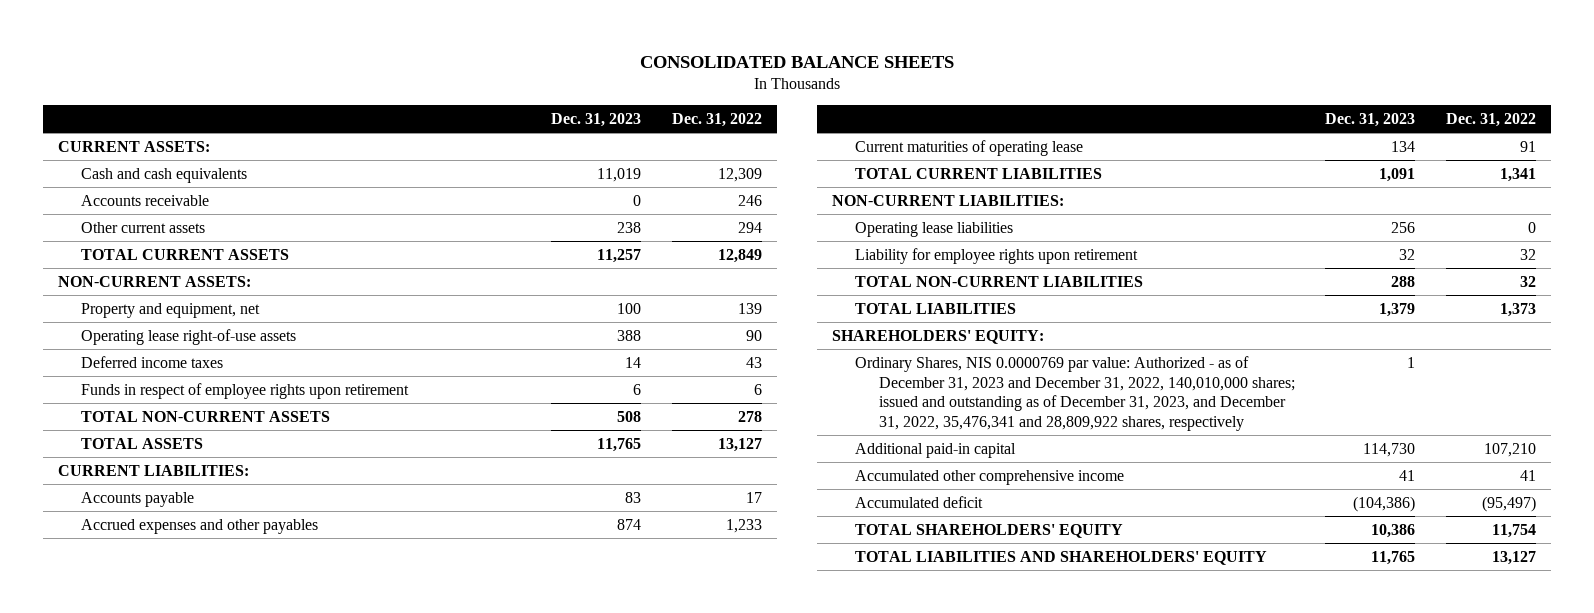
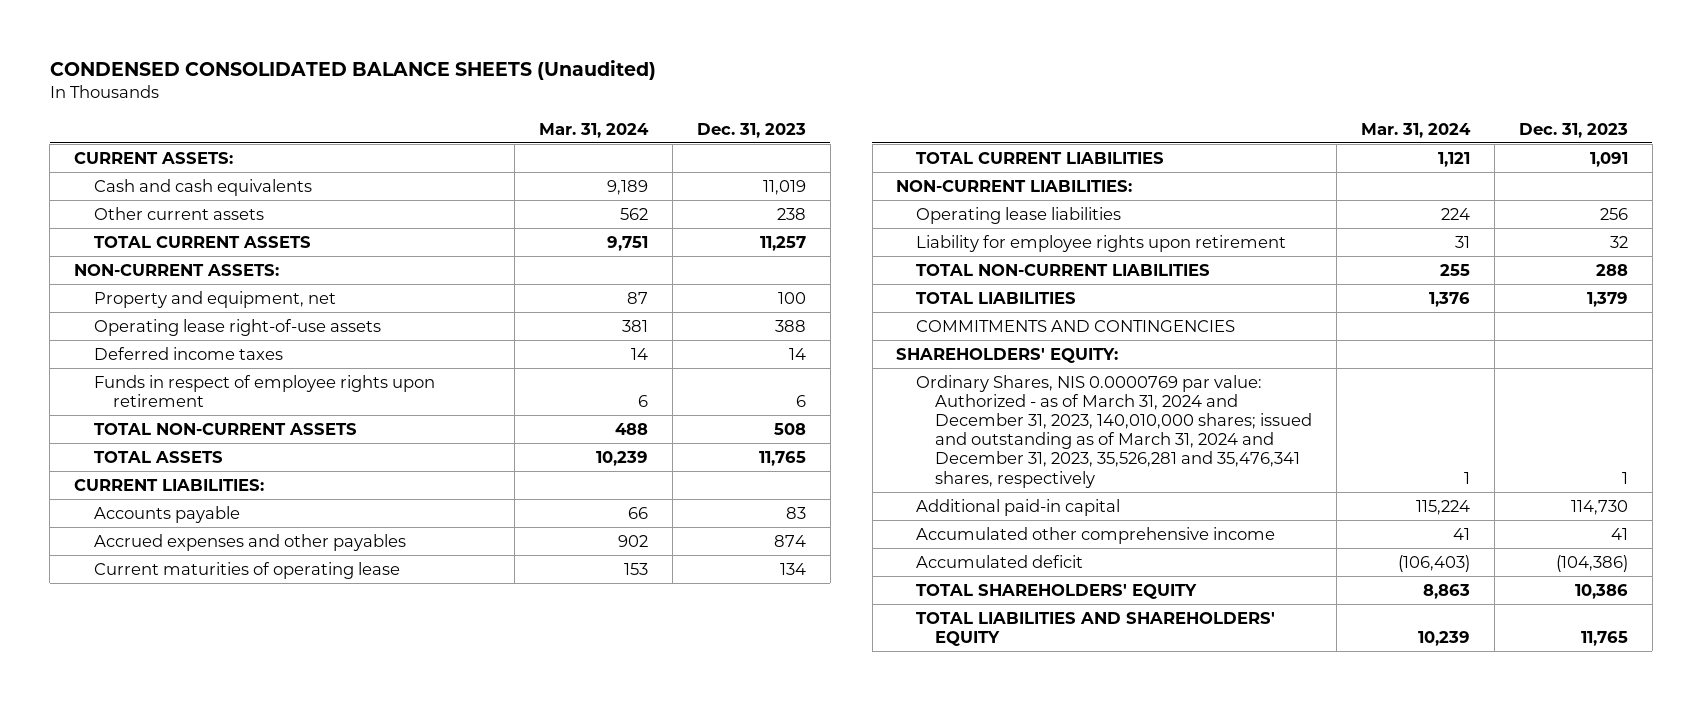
- CONSOLIDATED BALANCE SHEETS
+ CONDENSED CONSOLIDATED BALANCE SHEETS (Unaudited)
- | Dec. 31, 2023 | Dec. 31, 2022
+ | Mar. 31, 2024 | Dec. 31, 2023
- Accounts receivable | 0 | 246
+ COMMITMENTS AND CONTINGENCIES
- Ordinary Shares, NIS 0.0000769 par value: Authorized - as of December 31, 2023 and December 31, 2022, 140,010,000 shares; issued and outstanding as of December 31, 2023, and December 31, 2022, 35,476,341 and 28,809,922 shares, respectively | 1 |
+ Ordinary Shares, NIS 0.0000769 par value: Authorized - as of March 31, 2024 and December 31, 2023, 140,010,000 shares; issued and outstanding as of March 31, 2024 and December 31, 2023, 35,526,281 and 35,476,341 shares, respectively | 1 | 1

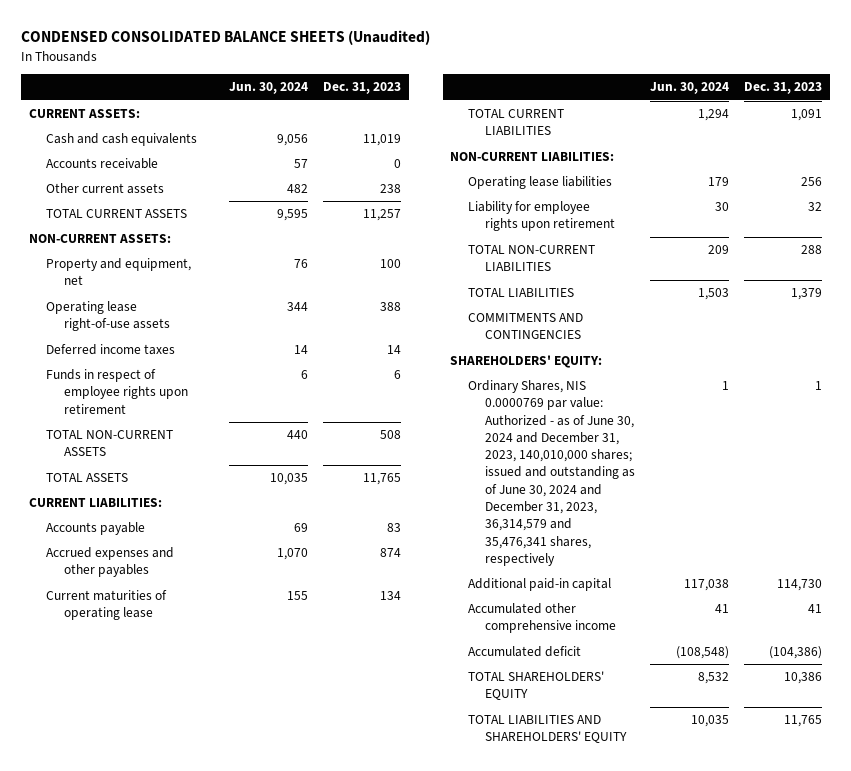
- | Mar. 31, 2024 | Dec. 31, 2023
+ | Jun. 30, 2024 | Dec. 31, 2023
+ Accounts receivable | 57 | 0
- Ordinary Shares, NIS 0.0000769 par value: Authorized - as of March 31, 2024 and December 31, 2023, 140,010,000 shares; issued and outstanding as of March 31, 2024 and December 31, 2023, 35,526,281 and 35,476,341 shares, respectively | 1 | 1
+ Ordinary Shares, NIS 0.0000769 par value: Authorized - as of June 30, 2024 and December 31, 2023, 140,010,000 shares; issued and outstanding as of June 30, 2024 and December 31, 2023, 36,314,579 and 35,476,341 shares, respectively | 1 | 1

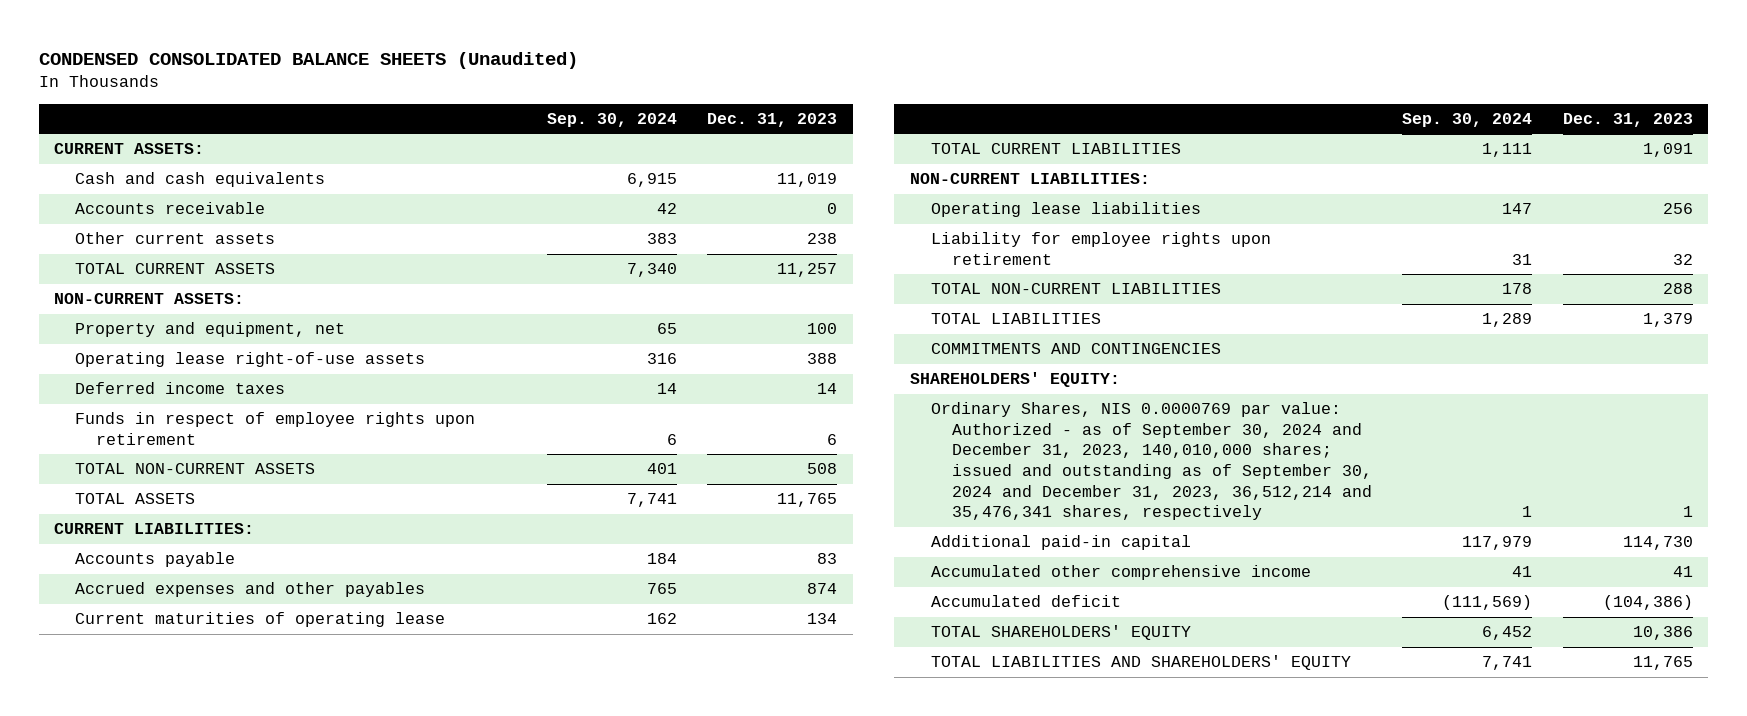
- | Jun. 30, 2024 | Dec. 31, 2023
+ | Sep. 30, 2024 | Dec. 31, 2023
- Ordinary Shares, NIS 0.0000769 par value: Authorized - as of June 30, 2024 and December 31, 2023, 140,010,000 shares; issued and outstanding as of June 30, 2024 and December 31, 2023, 36,314,579 and 35,476,341 shares, respectively | 1 | 1
+ Ordinary Shares, NIS 0.0000769 par value: Authorized - as of September 30, 2024 and December 31, 2023, 140,010,000 shares; issued and outstanding as of September 30, 2024 and December 31, 2023, 36,512,214 and 35,476,341 shares, respectively | 1 | 1

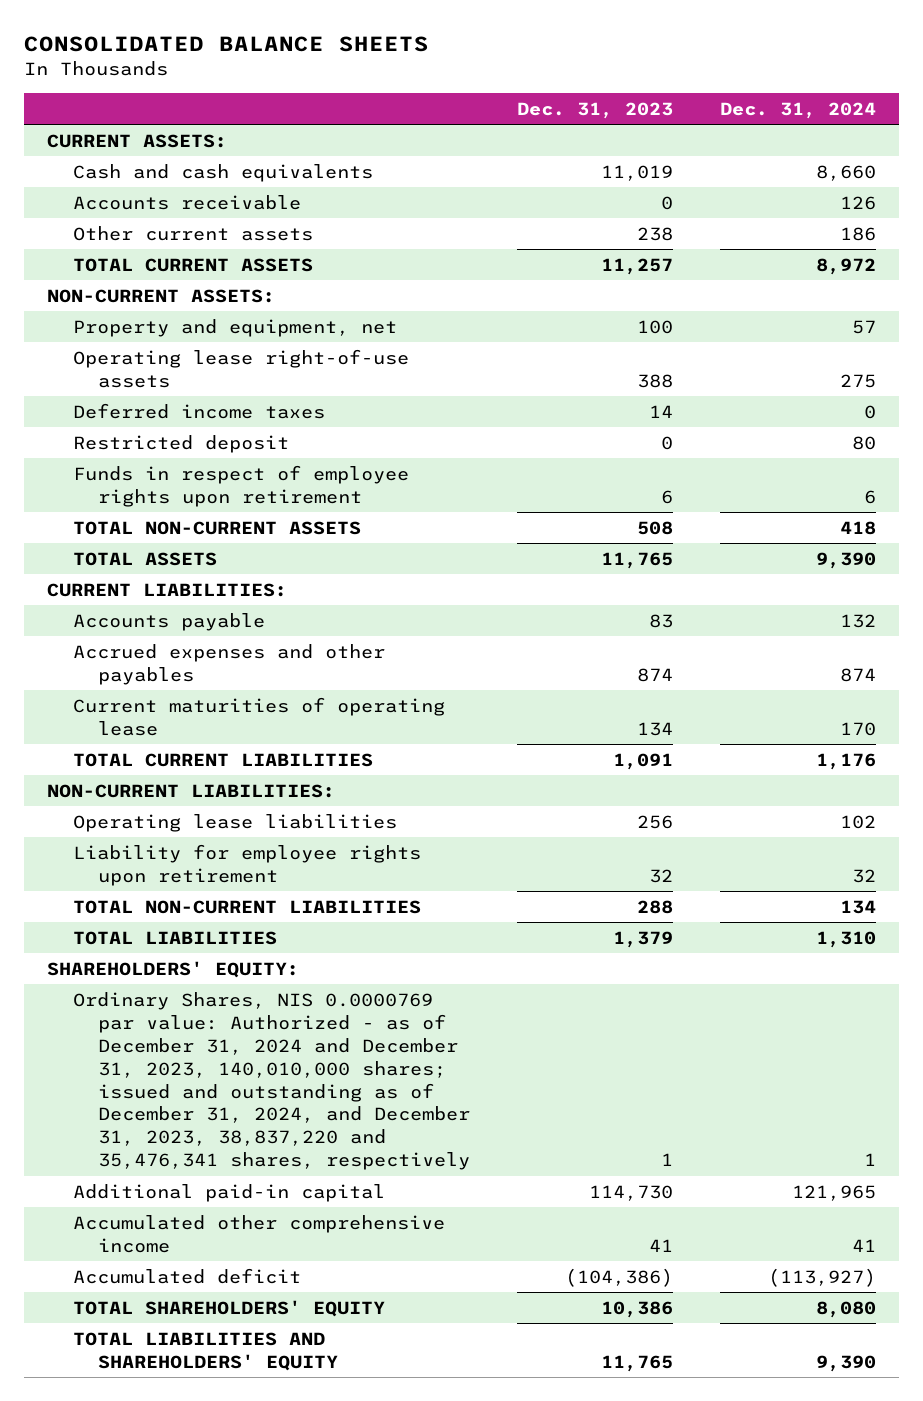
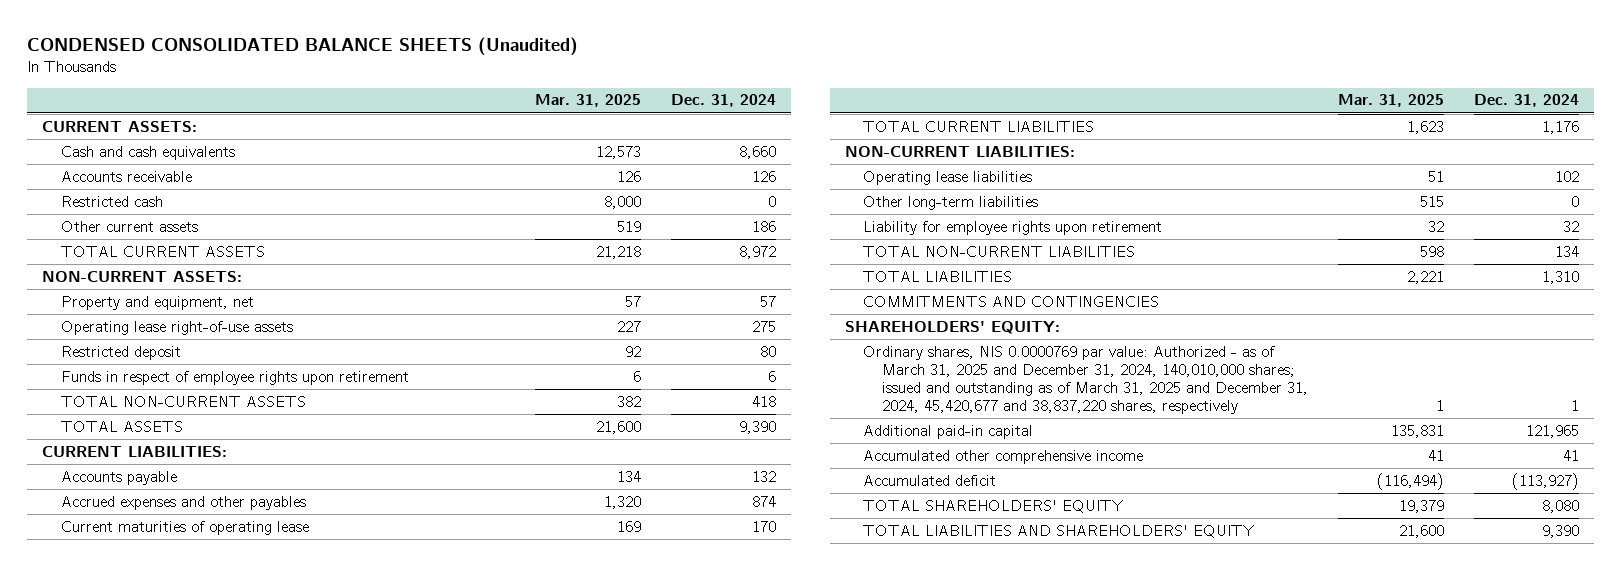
- CONSOLIDATED BALANCE SHEETS
+ CONDENSED CONSOLIDATED BALANCE SHEETS (Unaudited)
- | Dec. 31, 2023 | Dec. 31, 2024
+ | Mar. 31, 2025 | Dec. 31, 2024
+ Restricted cash | 8,000 | 0
- Deferred income taxes | 14 | 0
+ Other long-term liabilities | 515 | 0
+ COMMITMENTS AND CONTINGENCIES
- Ordinary Shares, NIS 0.0000769 par value: Authorized - as of December 31, 2024 and December 31, 2023, 140,010,000 shares; issued and outstanding as of December 31, 2024, and December 31, 2023, 38,837,220 and 35,476,341 shares, respectively | 1 | 1
+ Ordinary shares, NIS 0.0000769 par value: Authorized - as of March 31, 2025 and December 31, 2024, 140,010,000 shares; issued and outstanding as of March 31, 2025 and December 31, 2024, 45,420,677 and 38,837,220 shares, respectively | 1 | 1

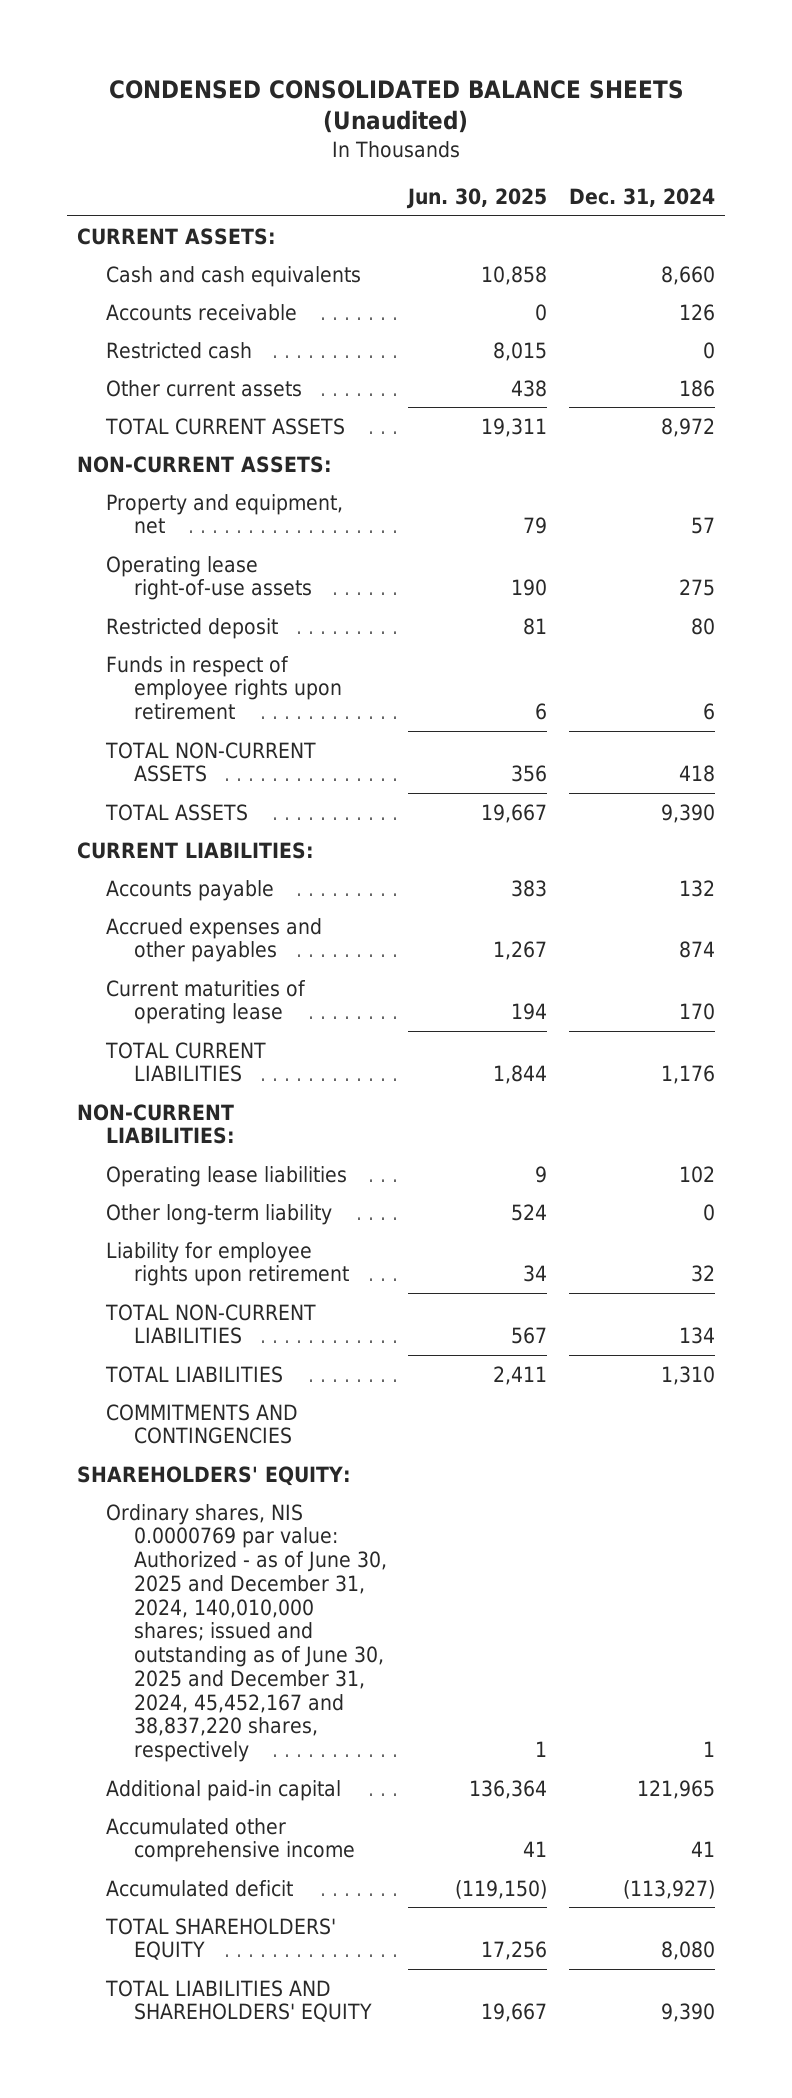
- | Mar. 31, 2025 | Dec. 31, 2024
+ | Jun. 30, 2025 | Dec. 31, 2024
- Other long-term liabilities | 515 | 0
+ Other long-term liability | 524 | 0
- Ordinary shares, NIS 0.0000769 par value: Authorized - as of March 31, 2025 and December 31, 2024, 140,010,000 shares; issued and outstanding as of March 31, 2025 and December 31, 2024, 45,420,677 and 38,837,220 shares, respectively | 1 | 1
+ Ordinary shares, NIS 0.0000769 par value: Authorized - as of June 30, 2025 and December 31, 2024, 140,010,000 shares; issued and outstanding as of June 30, 2025 and December 31, 2024, 45,452,167 and 38,837,220 shares, respectively | 1 | 1

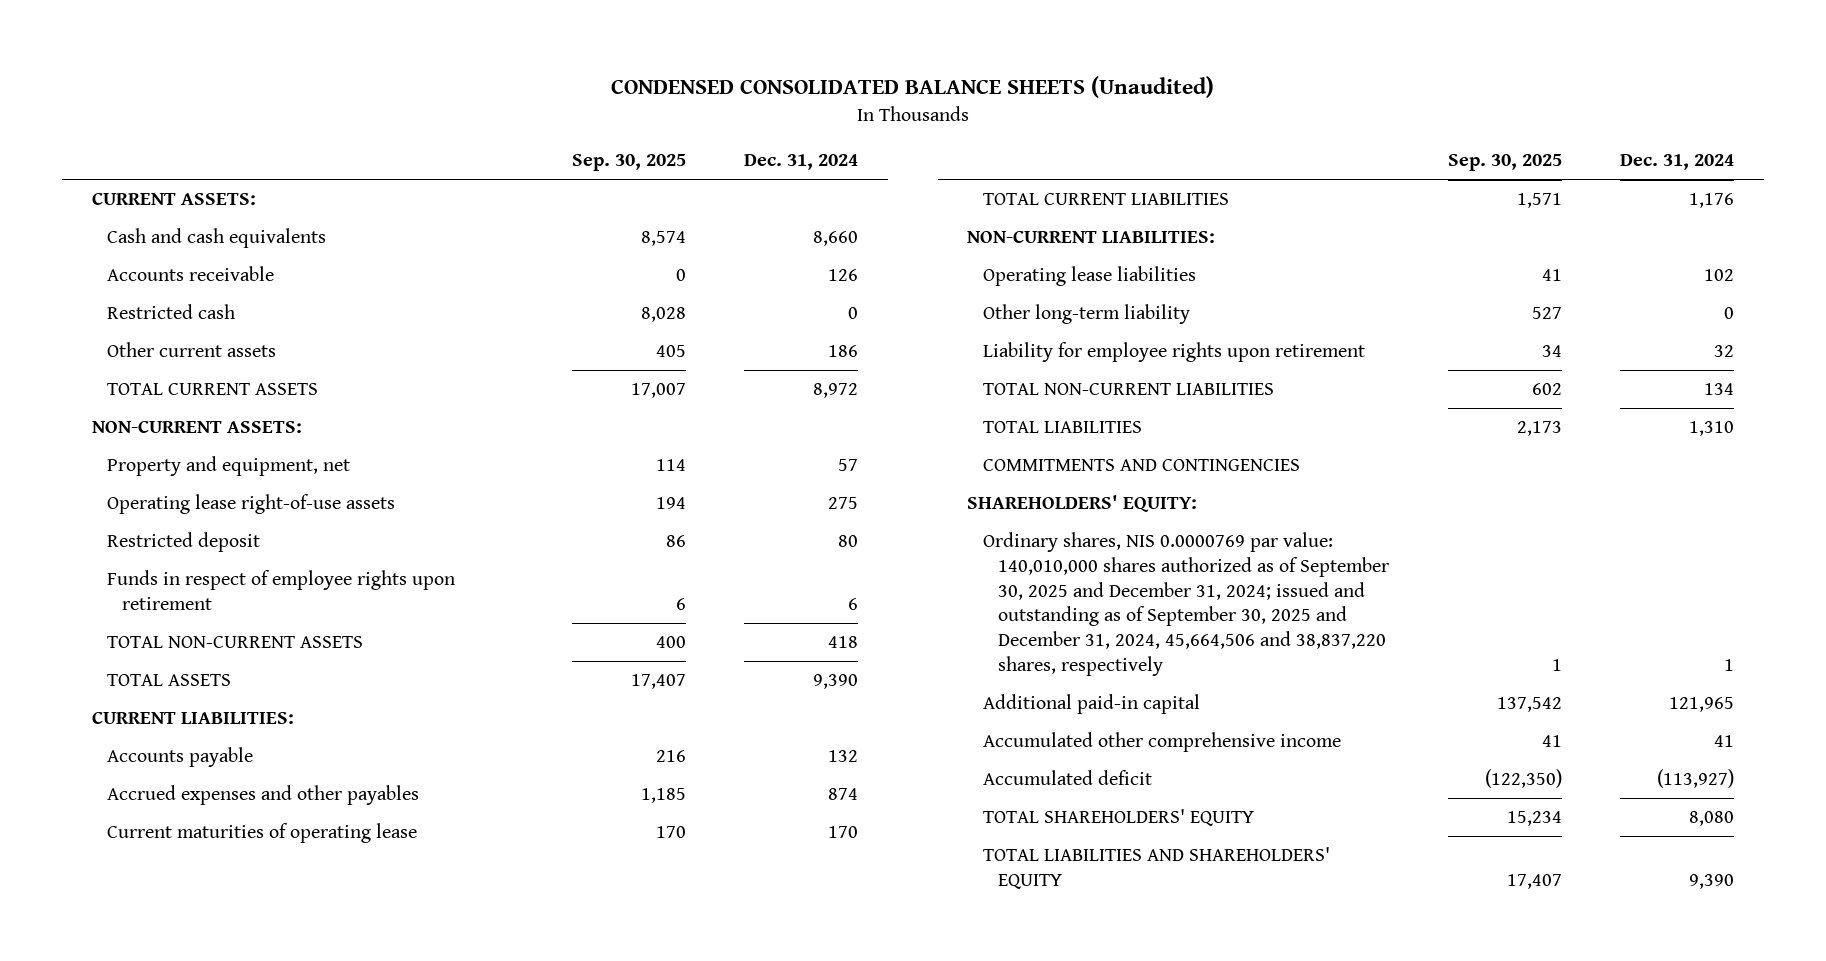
- | Jun. 30, 2025 | Dec. 31, 2024
+ | Sep. 30, 2025 | Dec. 31, 2024
- Ordinary shares, NIS 0.0000769 par value: Authorized - as of June 30, 2025 and December 31, 2024, 140,010,000 shares; issued and outstanding as of June 30, 2025 and December 31, 2024, 45,452,167 and 38,837,220 shares, respectively | 1 | 1
+ Ordinary shares, NIS 0.0000769 par value: 140,010,000 shares authorized as of September 30, 2025 and December 31, 2024; issued and outstanding as of September 30, 2025 and December 31, 2024, 45,664,506 and 38,837,220 shares, respectively | 1 | 1

